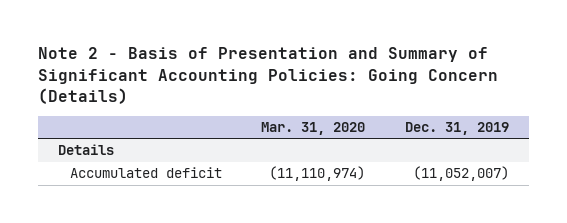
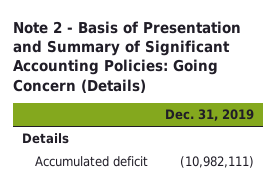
- | Mar. 31, 2020 | Dec. 31, 2019
+ | Dec. 31, 2019
- Accumulated deficit | (11,110,974) | (11,052,007)
+ Accumulated deficit | (10,982,111)

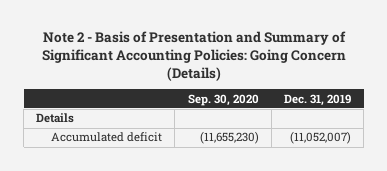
- | Dec. 31, 2019
+ | Sep. 30, 2020 | Dec. 31, 2019
- Accumulated deficit | (10,982,111)
+ Accumulated deficit | (11,655,230) | (11,052,007)

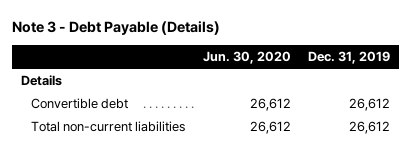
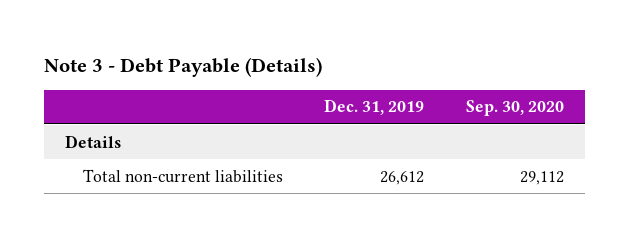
- | Jun. 30, 2020 | Dec. 31, 2019
+ | Dec. 31, 2019 | Sep. 30, 2020
- Convertible debt | 26,612 | 26,612

